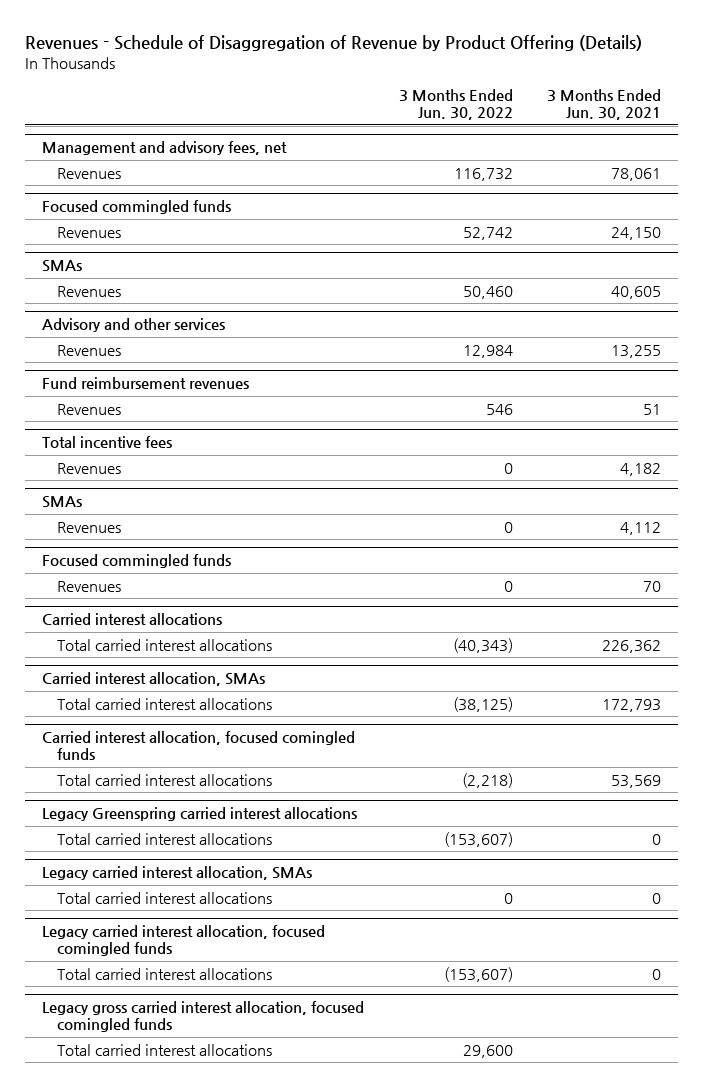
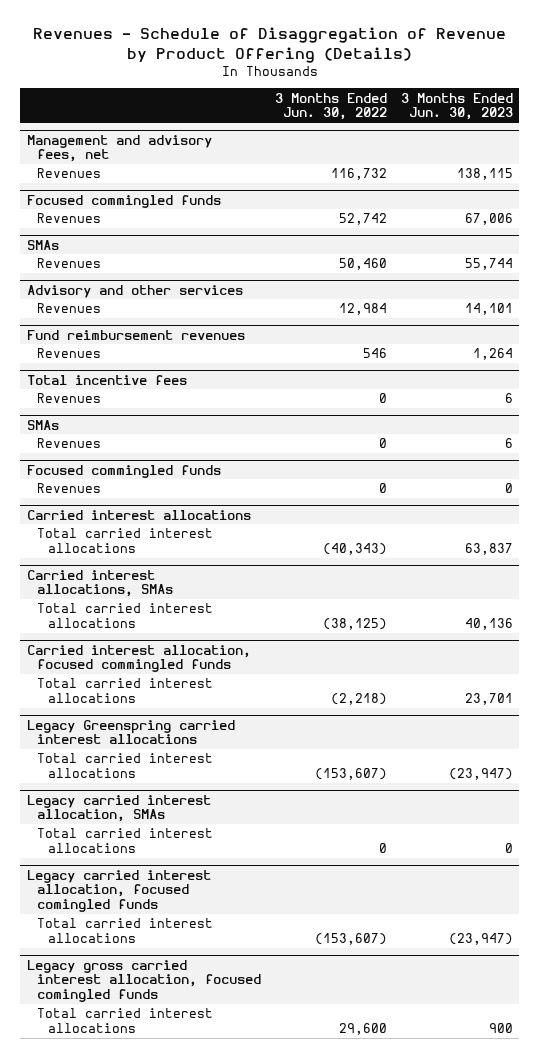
- | 3 Months Ended Jun. 30, 2022 | 3 Months Ended Jun. 30, 2021
+ | 3 Months Ended Jun. 30, 2022 | 3 Months Ended Jun. 30, 2023
- Carried interest allocation, SMAs
+ Carried interest allocations, SMAs
- Carried interest allocation, focused comingled funds
+ Carried interest allocation, focused commingled funds

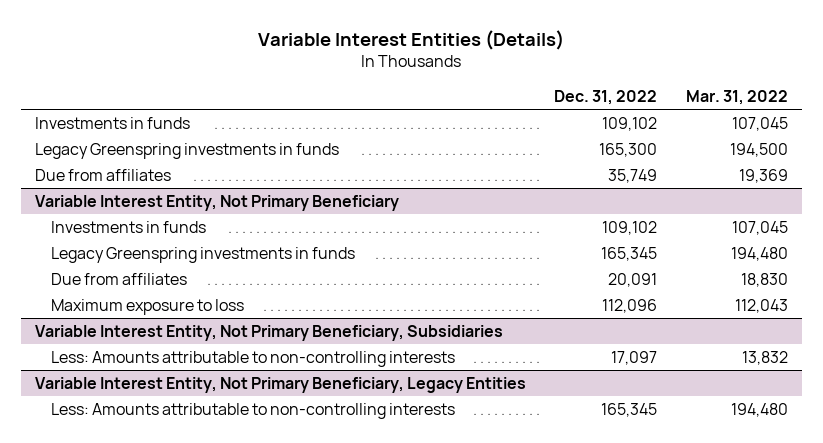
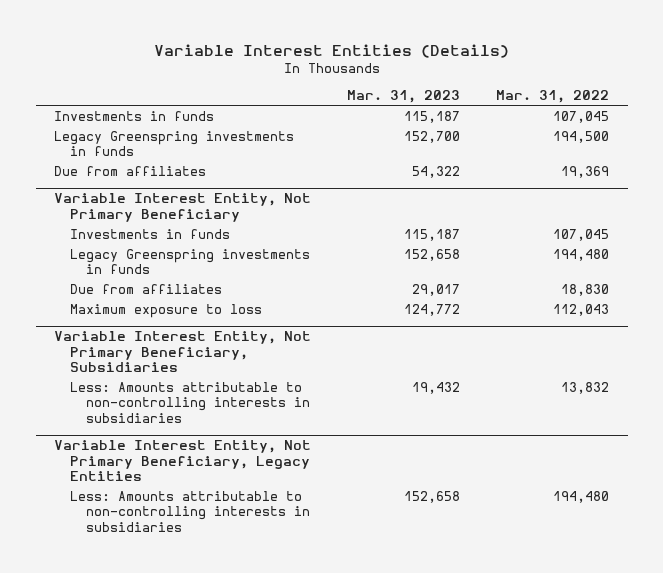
- | Dec. 31, 2022 | Mar. 31, 2022
+ | Mar. 31, 2023 | Mar. 31, 2022
@ Variable Interest Entity, Not Primary Beneficiary, Subsidiaries
- Less: Amounts attributable to non-controlling interests | 17,097 | 13,832
+ Less: Amounts attributable to non-controlling interests in subsidiaries | 19,432 | 13,832
@ Variable Interest Entity, Not Primary Beneficiary, Legacy Entities
- Less: Amounts attributable to non-controlling interests | 165,345 | 194,480
+ Less: Amounts attributable to non-controlling interests in subsidiaries | 152,658 | 194,480

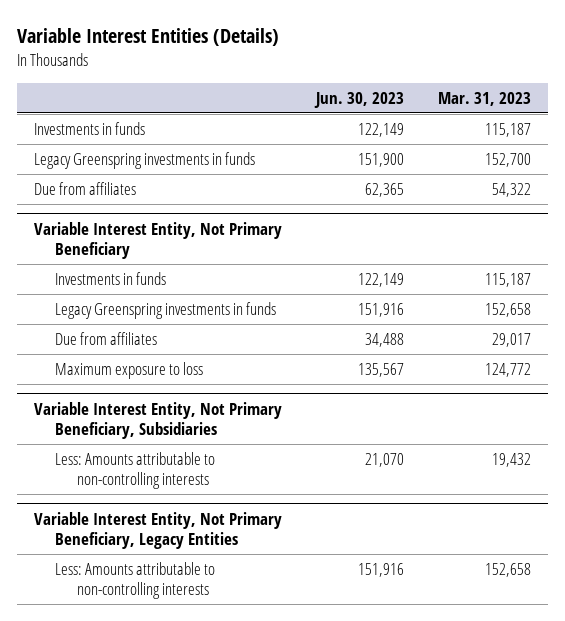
- | Mar. 31, 2023 | Mar. 31, 2022
+ | Jun. 30, 2023 | Mar. 31, 2023
@ Variable Interest Entity, Not Primary Beneficiary, Subsidiaries
- Less: Amounts attributable to non-controlling interests in subsidiaries | 19,432 | 13,832
+ Less: Amounts attributable to non-controlling interests | 21,070 | 19,432
@ Variable Interest Entity, Not Primary Beneficiary, Legacy Entities
- Less: Amounts attributable to non-controlling interests in subsidiaries | 152,658 | 194,480
+ Less: Amounts attributable to non-controlling interests | 151,916 | 152,658

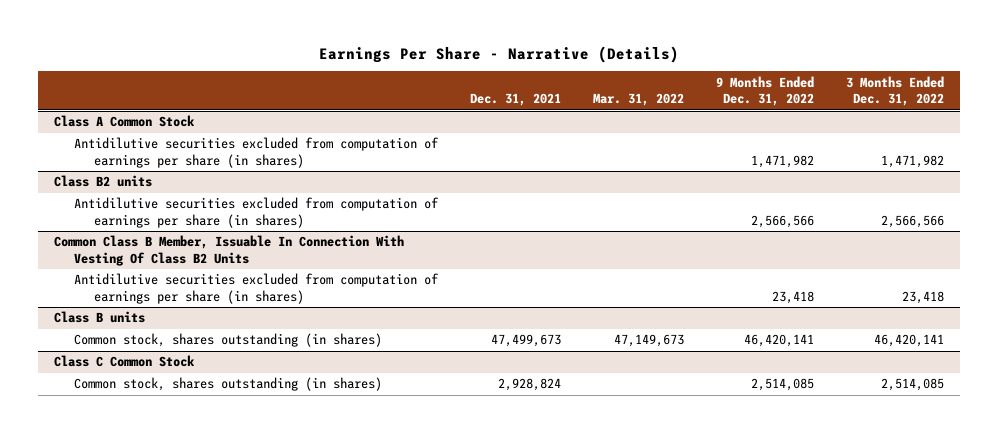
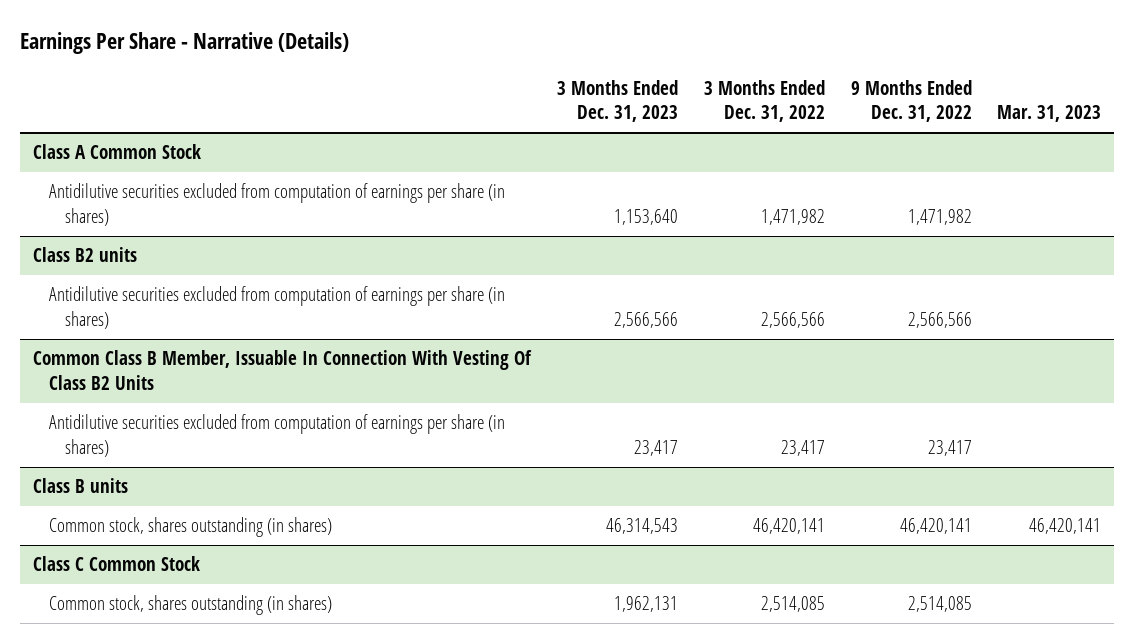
- | Dec. 31, 2021 | Mar. 31, 2022 | 9 Months Ended Dec. 31, 2022 | 3 Months Ended Dec. 31, 2022
+ | 3 Months Ended Dec. 31, 2023 | 3 Months Ended Dec. 31, 2022 | 9 Months Ended Dec. 31, 2022 | Mar. 31, 2023
@ Common Class B Member, Issuable In Connection With Vesting Of Class B2 Units
- Antidilutive securities excluded from computation of earnings per share (in shares) | | | 23,418 | 23,418
+ Antidilutive securities excluded from computation of earnings per share (in shares) | 23,417 | 23,417 | 23,417 |

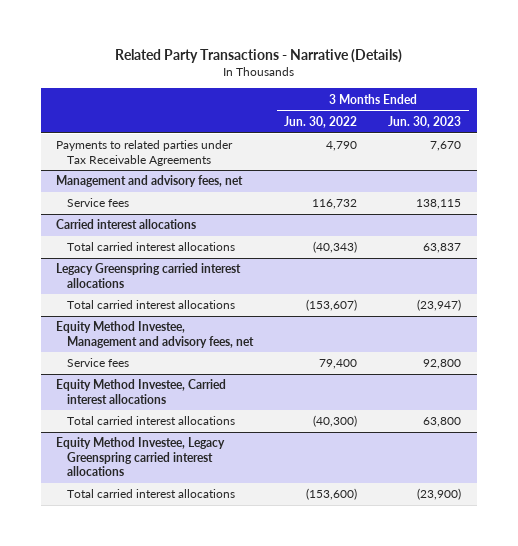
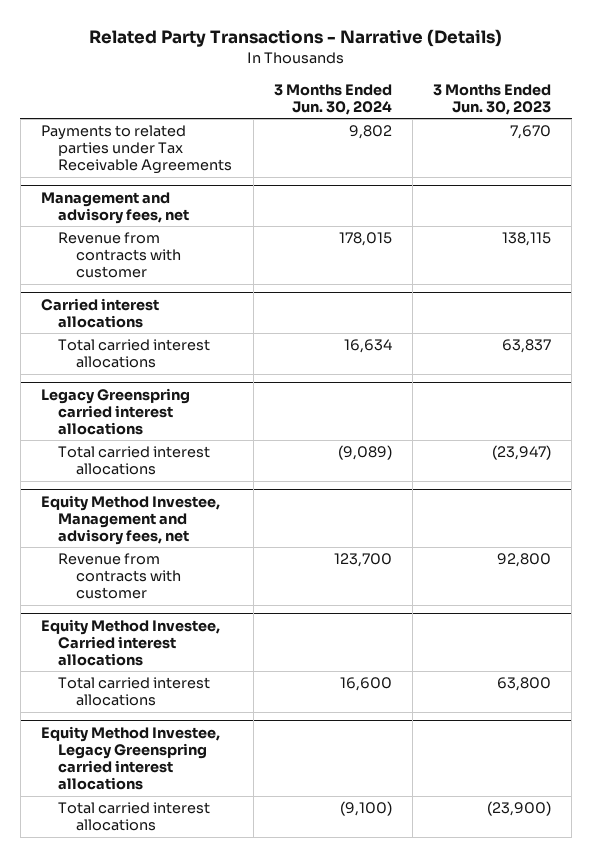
- | 3 Months Ended Jun. 30, 2022 | 3 Months Ended Jun. 30, 2023
+ | 3 Months Ended Jun. 30, 2024 | 3 Months Ended Jun. 30, 2023
@ Management and advisory fees, net
- Service fees | 116,732 | 138,115
+ Revenue from contracts with customer | 178,015 | 138,115
@ Equity Method Investee, Management and advisory fees, net
- Service fees | 79,400 | 92,800
+ Revenue from contracts with customer | 123,700 | 92,800

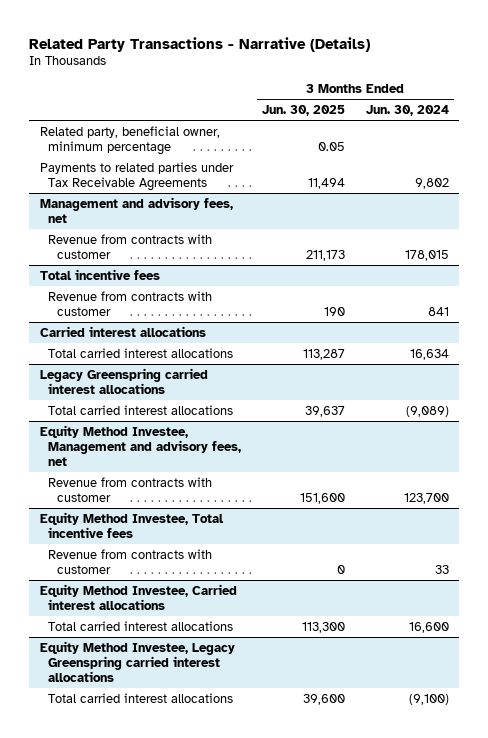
- | 3 Months Ended Jun. 30, 2024 | 3 Months Ended Jun. 30, 2023
+ | 3 Months Ended Jun. 30, 2025 | 3 Months Ended Jun. 30, 2024
+ Related party, beneficial owner, minimum percentage | 0.05 |
+ Total incentive fees
+ Revenue from contracts with customer | 190 | 841
+ Equity Method Investee, Total incentive fees
+ Revenue from contracts with customer | 0 | 33

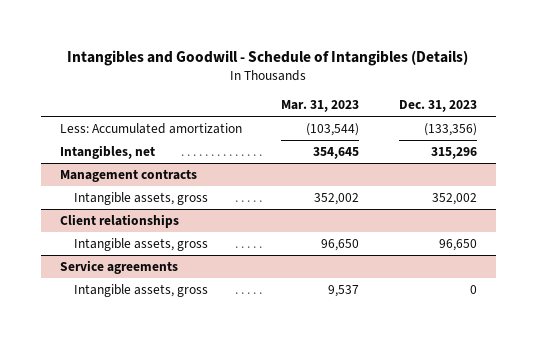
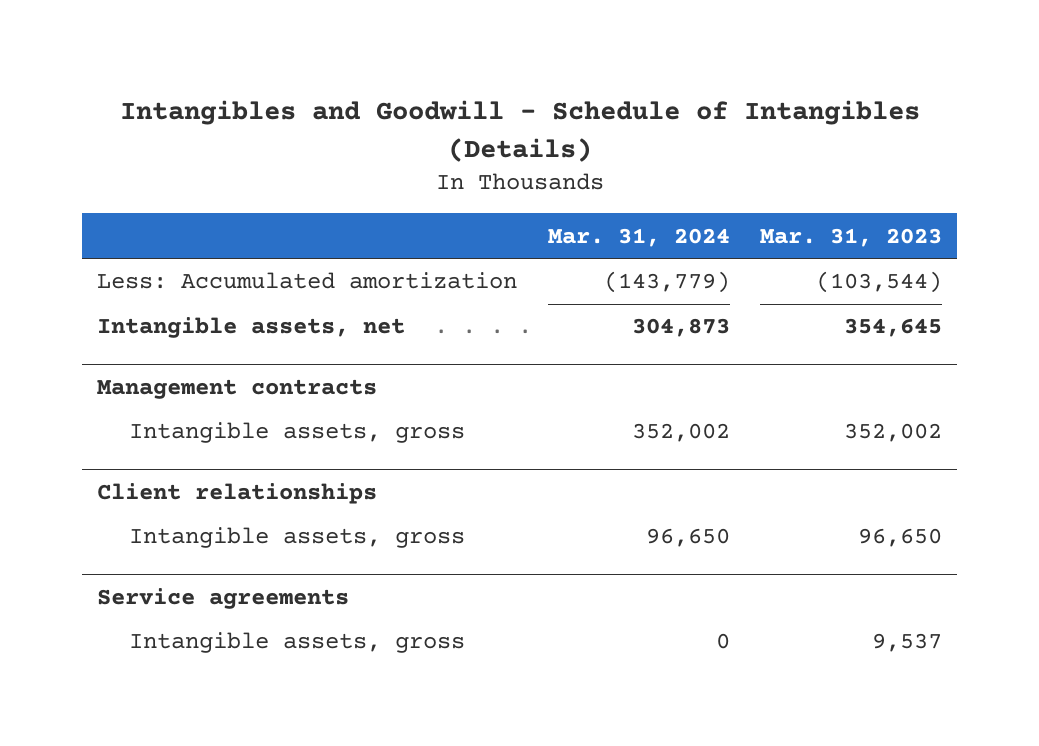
- | Mar. 31, 2023 | Dec. 31, 2023
+ | Mar. 31, 2024 | Mar. 31, 2023
- Intangibles, net | 354,645 | 315,296
+ Intangible assets, net | 304,873 | 354,645

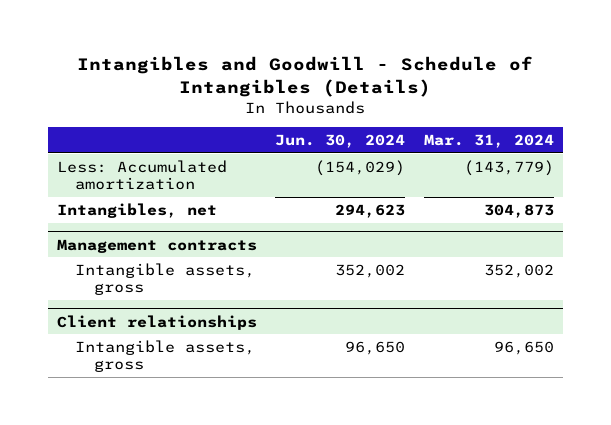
- | Mar. 31, 2024 | Mar. 31, 2023
+ | Jun. 30, 2024 | Mar. 31, 2024
- Intangible assets, net | 304,873 | 354,645
+ Intangibles, net | 294,623 | 304,873
- Service agreements
- Intangible assets, gross | 0 | 9,537

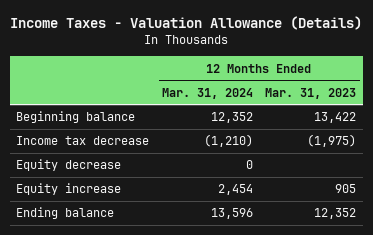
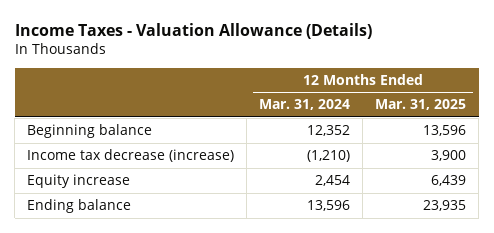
- | 12 Months Ended Mar. 31, 2024 | 12 Months Ended Mar. 31, 2023
+ | 12 Months Ended Mar. 31, 2024 | 12 Months Ended Mar. 31, 2025
- Income tax decrease | (1,210) | (1,975)
- Equity decrease | 0 |
+ Income tax decrease (increase) | (1,210) | 3,900

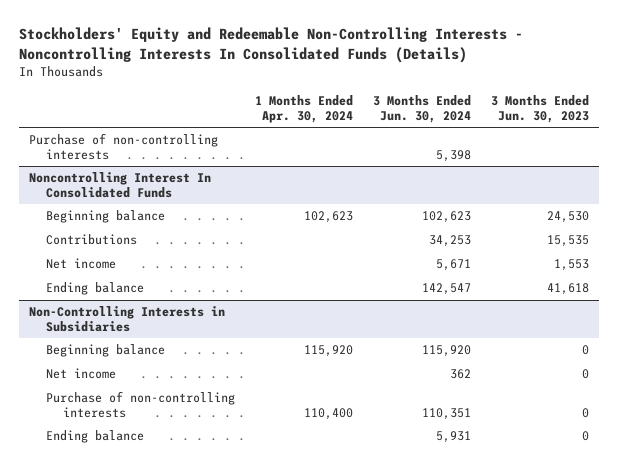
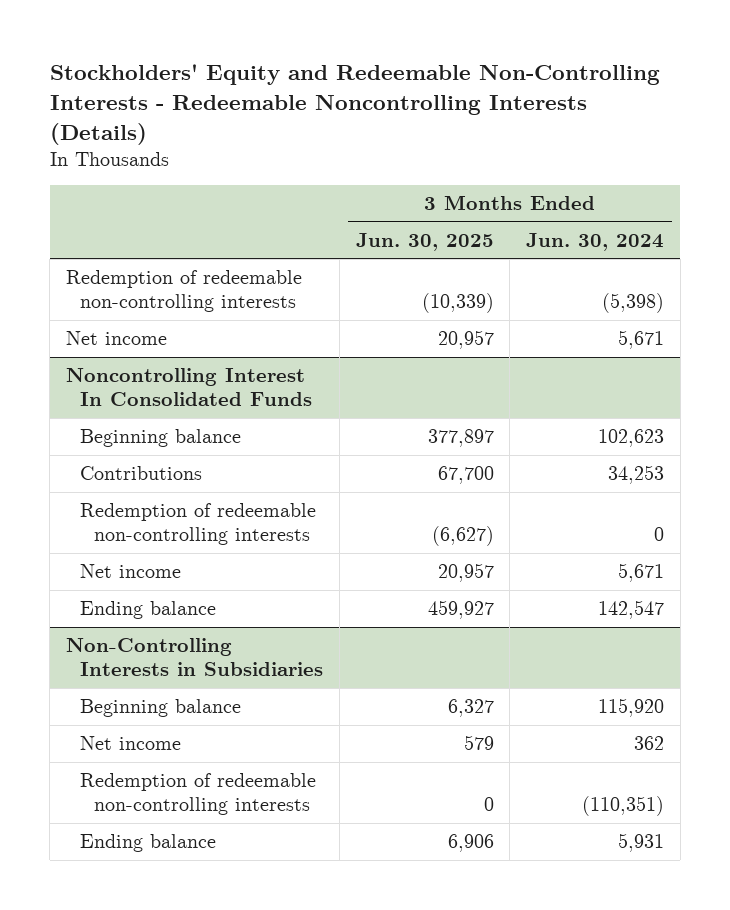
- Stockholders' Equity and Redeemable Non-Controlling Interests - Noncontrolling Interests In Consolidated Funds (Details)
+ Stockholders' Equity and Redeemable Non-Controlling Interests - Redeemable Noncontrolling Interests (Details)
- | 1 Months Ended Apr. 30, 2024 | 3 Months Ended Jun. 30, 2024 | 3 Months Ended Jun. 30, 2023
+ | 3 Months Ended Jun. 30, 2025 | 3 Months Ended Jun. 30, 2024
- Purchase of non-controlling interests | | 5,398 |
+ Redemption of redeemable non-controlling interests | (10,339) | (5,398)
+ Net income | 20,957 | 5,671
@ Noncontrolling Interest In Consolidated Funds
+ Redemption of redeemable non-controlling interests | (6,627) | 0
@ Non-Controlling Interests in Subsidiaries
- Purchase of non-controlling interests | 110,400 | 110,351 | 0
+ Redemption of redeemable non-controlling interests | 0 | (110,351)

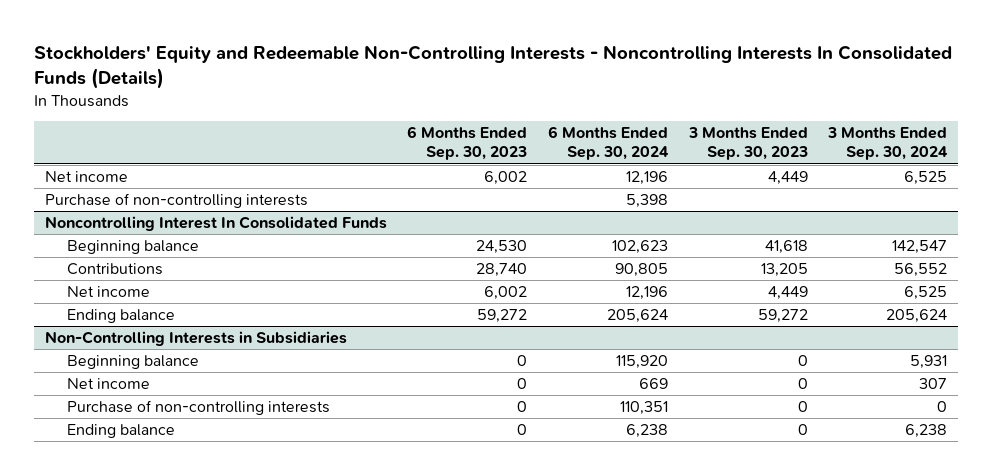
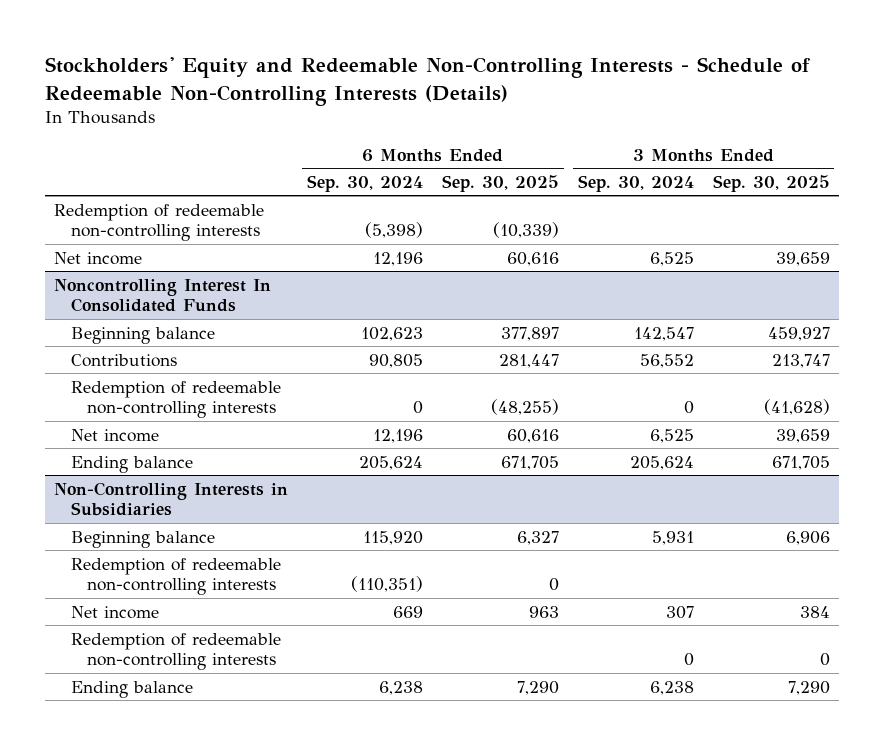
- Stockholders' Equity and Redeemable Non-Controlling Interests - Noncontrolling Interests In Consolidated Funds (Details)
+ Stockholders' Equity and Redeemable Non-Controlling Interests - Schedule of Redeemable Non-Controlling Interests (Details)
- | 6 Months Ended Sep. 30, 2023 | 6 Months Ended Sep. 30, 2024 | 3 Months Ended Sep. 30, 2023 | 3 Months Ended Sep. 30, 2024
+ | 6 Months Ended Sep. 30, 2024 | 6 Months Ended Sep. 30, 2025 | 3 Months Ended Sep. 30, 2024 | 3 Months Ended Sep. 30, 2025
+ Redemption of redeemable non-controlling interests | (5,398) | (10,339) | |
- Purchase of non-controlling interests | | 5,398 | |
@ Noncontrolling Interest In Consolidated Funds
+ Redemption of redeemable non-controlling interests | 0 | (48,255) | 0 | (41,628)
@ Non-Controlling Interests in Subsidiaries
+ Redemption of redeemable non-controlling interests | (110,351) | 0 | |
- Purchase of non-controlling interests | 0 | 110,351 | 0 | 0
+ Redemption of redeemable non-controlling interests | | | 0 | 0

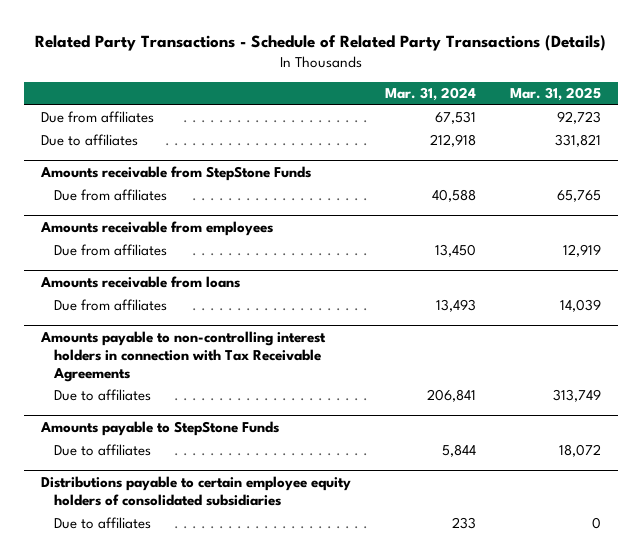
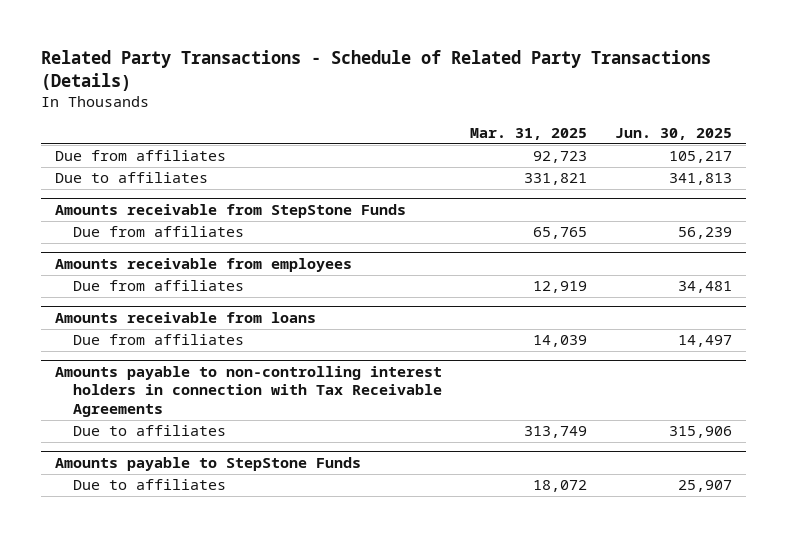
- | Mar. 31, 2024 | Mar. 31, 2025
+ | Mar. 31, 2025 | Jun. 30, 2025
- Distributions payable to certain employee equity holders of consolidated subsidiaries
- Due to affiliates | 233 | 0

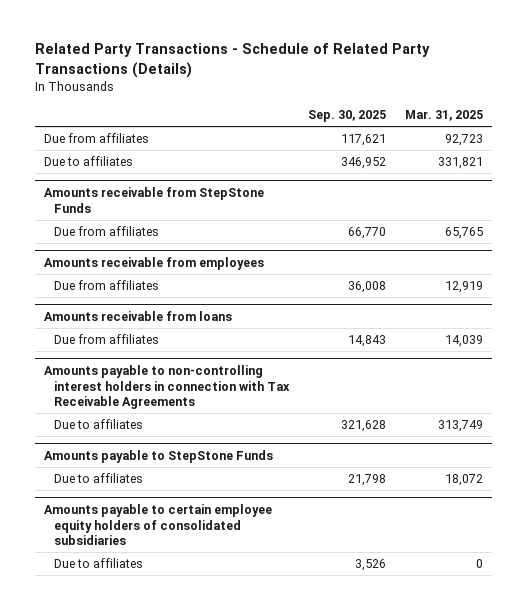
- | Mar. 31, 2025 | Jun. 30, 2025
+ | Sep. 30, 2025 | Mar. 31, 2025
+ Amounts payable to certain employee equity holders of consolidated subsidiaries
+ Due to affiliates | 3,526 | 0

